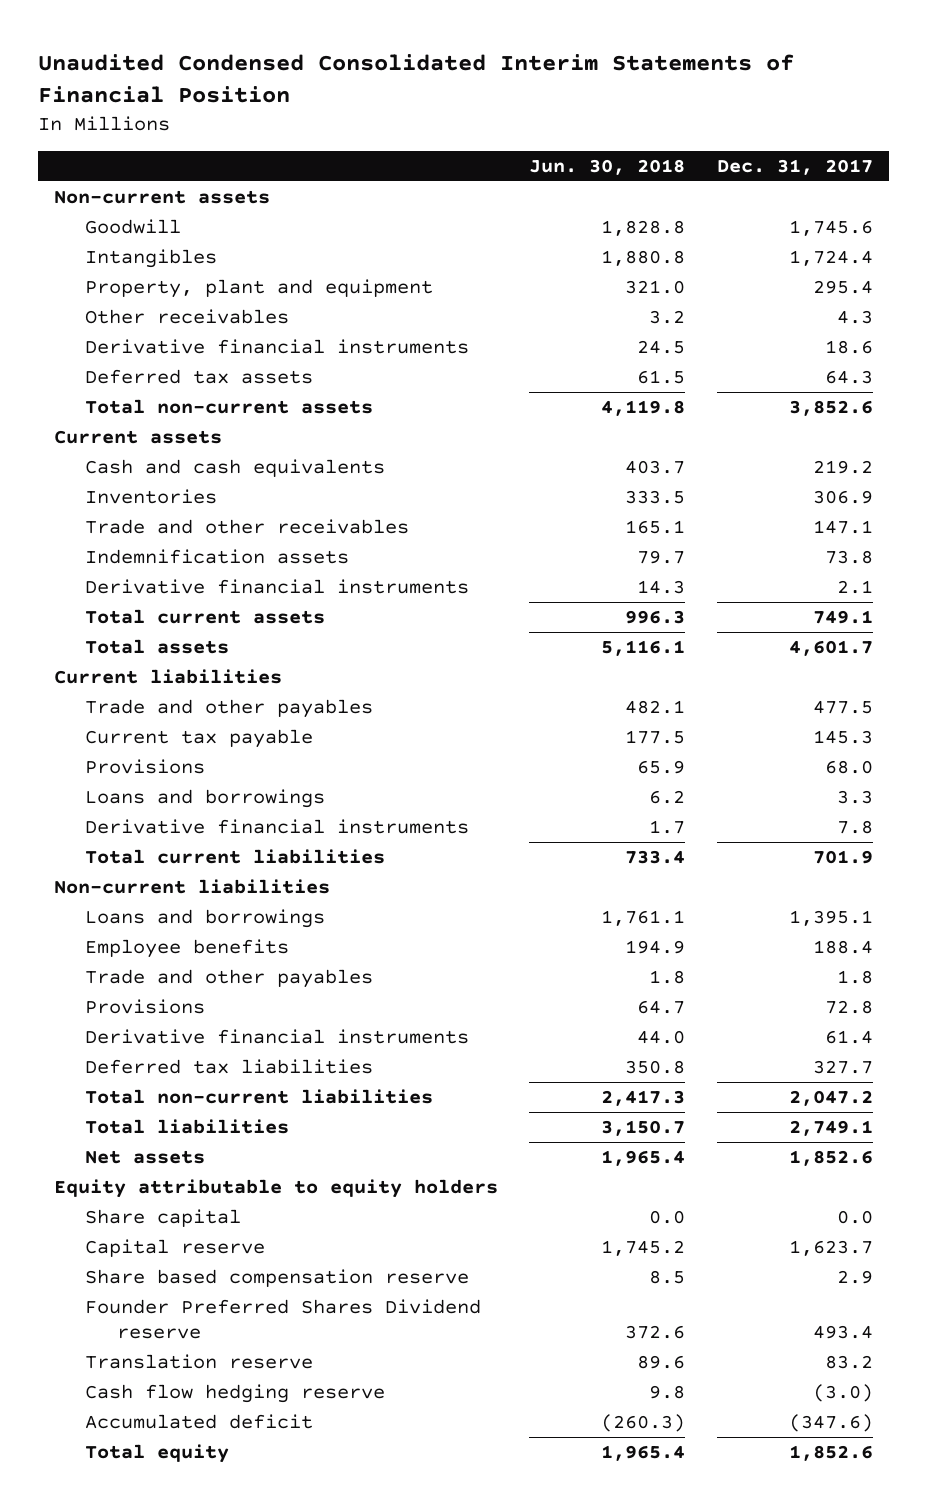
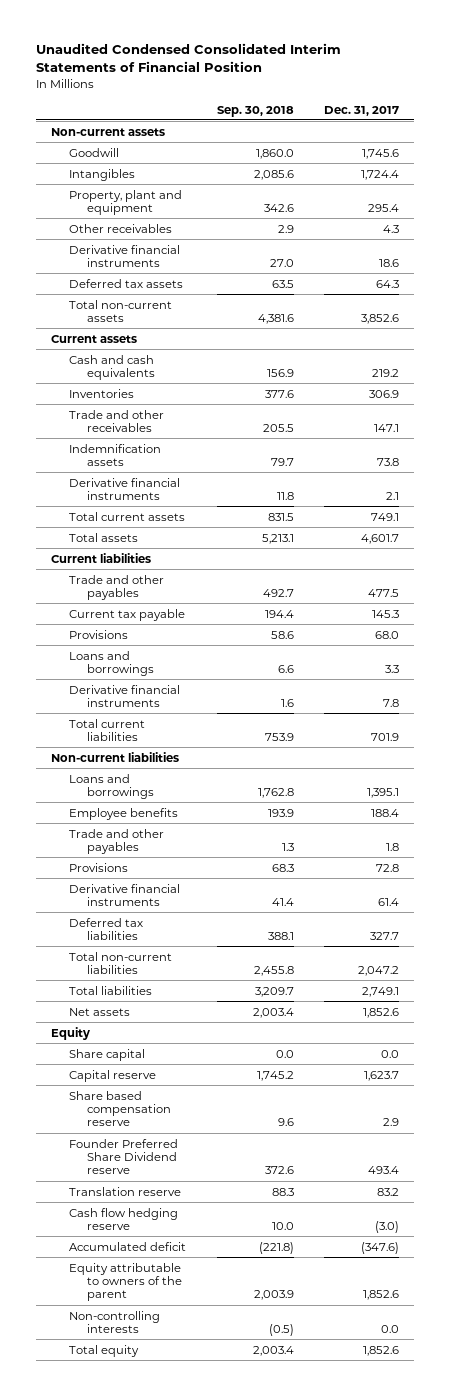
- | Jun. 30, 2018 | Dec. 31, 2017
+ | Sep. 30, 2018 | Dec. 31, 2017
- Equity attributable to equity holders
+ Equity
- Founder Preferred Shares Dividend reserve | 372.6 | 493.4
+ Founder Preferred Share Dividend reserve | 372.6 | 493.4
+ Equity attributable to owners of the parent | 2,003.9 | 1,852.6
+ Non-controlling interests | (0.5) | 0.0

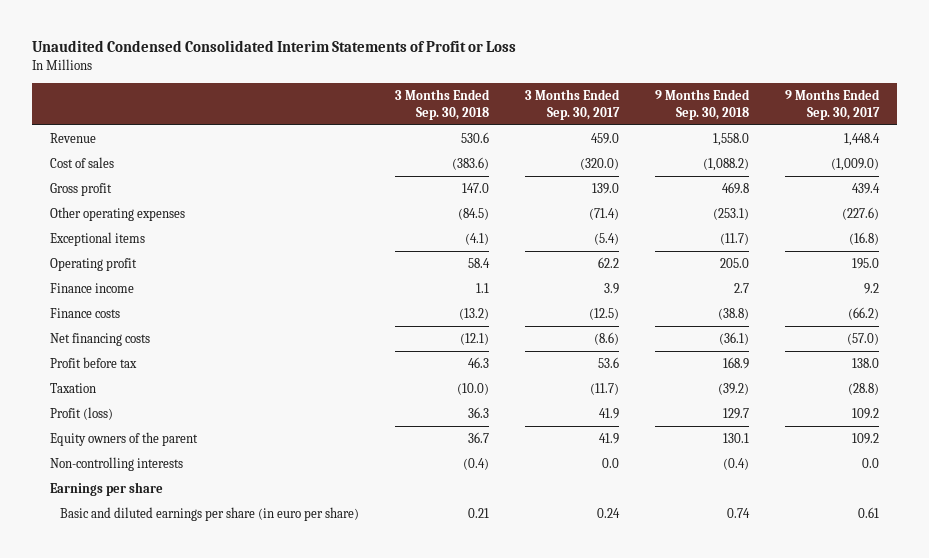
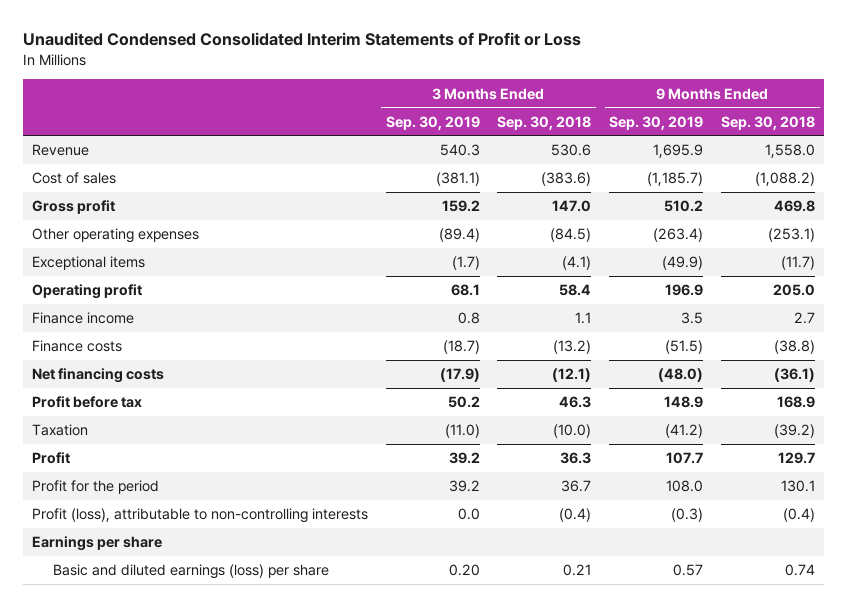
- | 3 Months Ended Sep. 30, 2018 | 3 Months Ended Sep. 30, 2017 | 9 Months Ended Sep. 30, 2018 | 9 Months Ended Sep. 30, 2017
+ | 3 Months Ended Sep. 30, 2019 | 3 Months Ended Sep. 30, 2018 | 9 Months Ended Sep. 30, 2019 | 9 Months Ended Sep. 30, 2018
- Profit (loss) | 36.3 | 41.9 | 129.7 | 109.2
- Equity owners of the parent | 36.7 | 41.9 | 130.1 | 109.2
- Non-controlling interests | (0.4) | 0.0 | (0.4) | 0.0
+ Profit | 39.2 | 36.3 | 107.7 | 129.7
+ Profit for the period | 39.2 | 36.7 | 108.0 | 130.1
+ Profit (loss), attributable to non-controlling interests | 0.0 | (0.4) | (0.3) | (0.4)
- Basic and diluted earnings per share (in euro per share) | 0.21 | 0.24 | 0.74 | 0.61
+ Basic and diluted earnings (loss) per share | 0.20 | 0.21 | 0.57 | 0.74

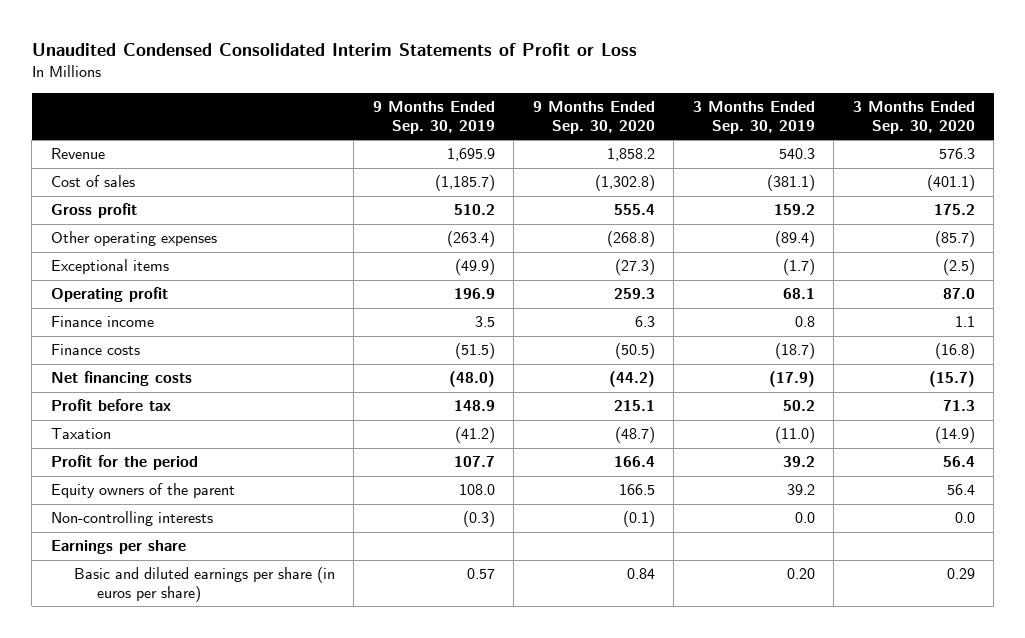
- | 3 Months Ended Sep. 30, 2019 | 3 Months Ended Sep. 30, 2018 | 9 Months Ended Sep. 30, 2019 | 9 Months Ended Sep. 30, 2018
+ | 9 Months Ended Sep. 30, 2019 | 9 Months Ended Sep. 30, 2020 | 3 Months Ended Sep. 30, 2019 | 3 Months Ended Sep. 30, 2020
- Profit | 39.2 | 36.3 | 107.7 | 129.7
- Profit for the period | 39.2 | 36.7 | 108.0 | 130.1
- Profit (loss), attributable to non-controlling interests | 0.0 | (0.4) | (0.3) | (0.4)
+ Profit for the period | 107.7 | 166.4 | 39.2 | 56.4
+ Equity owners of the parent | 108.0 | 166.5 | 39.2 | 56.4
+ Non-controlling interests | (0.3) | (0.1) | 0.0 | 0.0
- Basic and diluted earnings (loss) per share | 0.20 | 0.21 | 0.57 | 0.74
+ Basic and diluted earnings per share (in euros per share) | 0.57 | 0.84 | 0.20 | 0.29

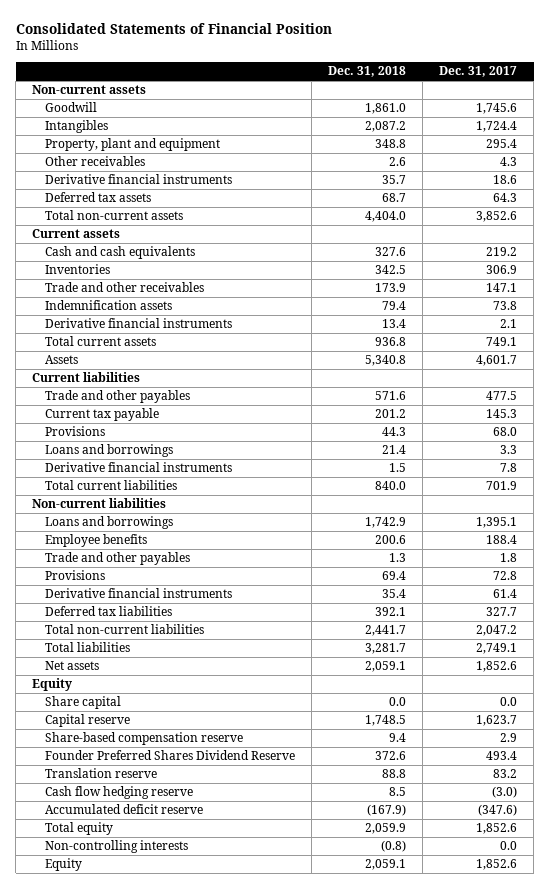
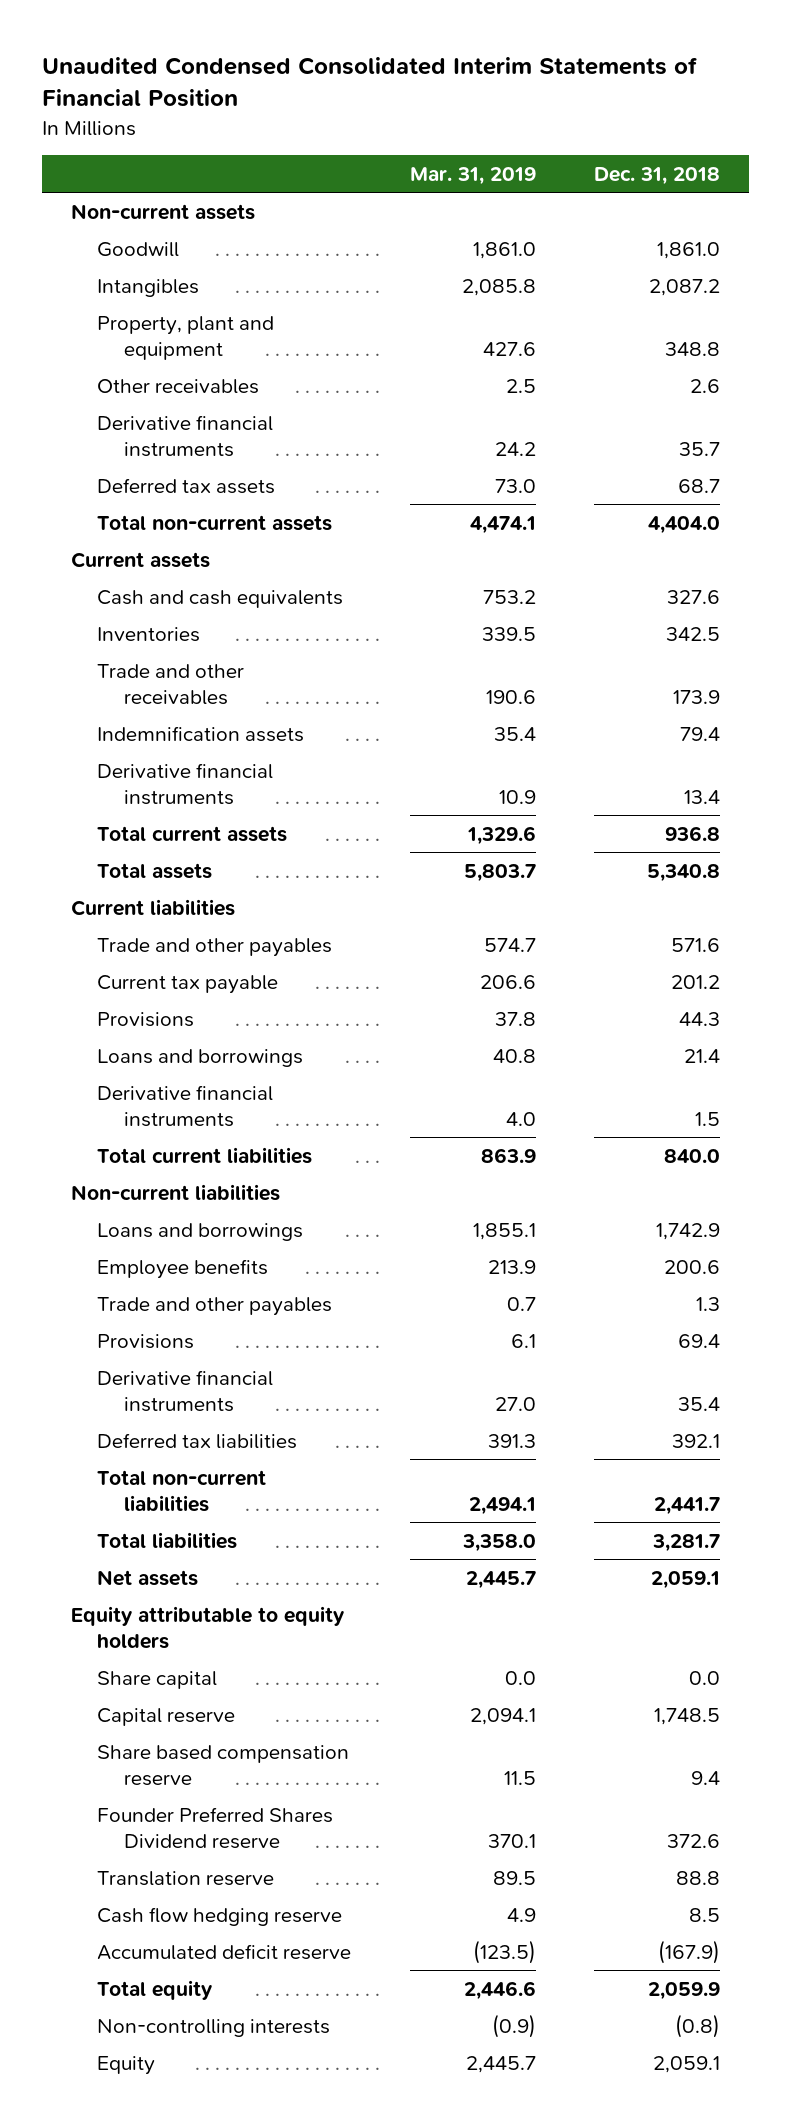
- Consolidated Statements of Financial Position
+ Unaudited Condensed Consolidated Interim Statements of Financial Position
- | Dec. 31, 2018 | Dec. 31, 2017
+ | Mar. 31, 2019 | Dec. 31, 2018
- Assets | 5,340.8 | 4,601.7
+ Total assets | 5,803.7 | 5,340.8
- Equity
+ Equity attributable to equity holders
- Share-based compensation reserve | 9.4 | 2.9
- Founder Preferred Shares Dividend Reserve | 372.6 | 493.4
+ Share based compensation reserve | 11.5 | 9.4
+ Founder Preferred Shares Dividend reserve | 370.1 | 372.6

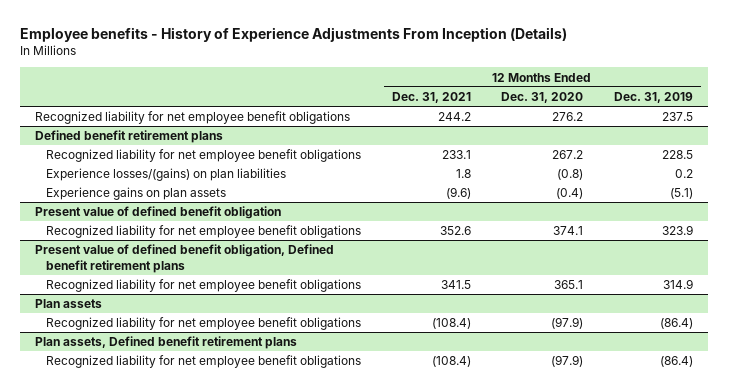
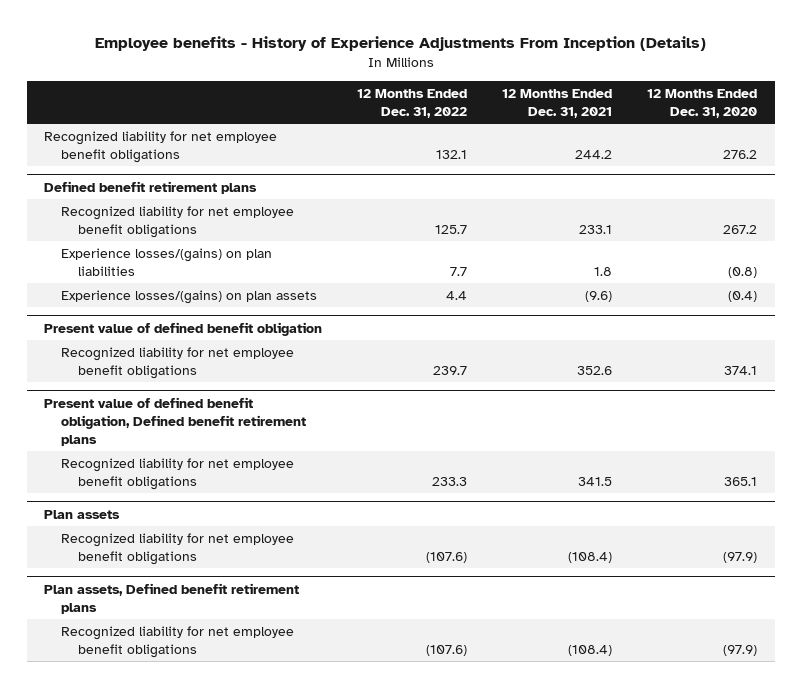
- | 12 Months Ended Dec. 31, 2021 | 12 Months Ended Dec. 31, 2020 | 12 Months Ended Dec. 31, 2019
+ | 12 Months Ended Dec. 31, 2022 | 12 Months Ended Dec. 31, 2021 | 12 Months Ended Dec. 31, 2020
@ Defined benefit retirement plans
- Experience gains on plan assets | (9.6) | (0.4) | (5.1)
+ Experience losses/(gains) on plan assets | 4.4 | (9.6) | (0.4)

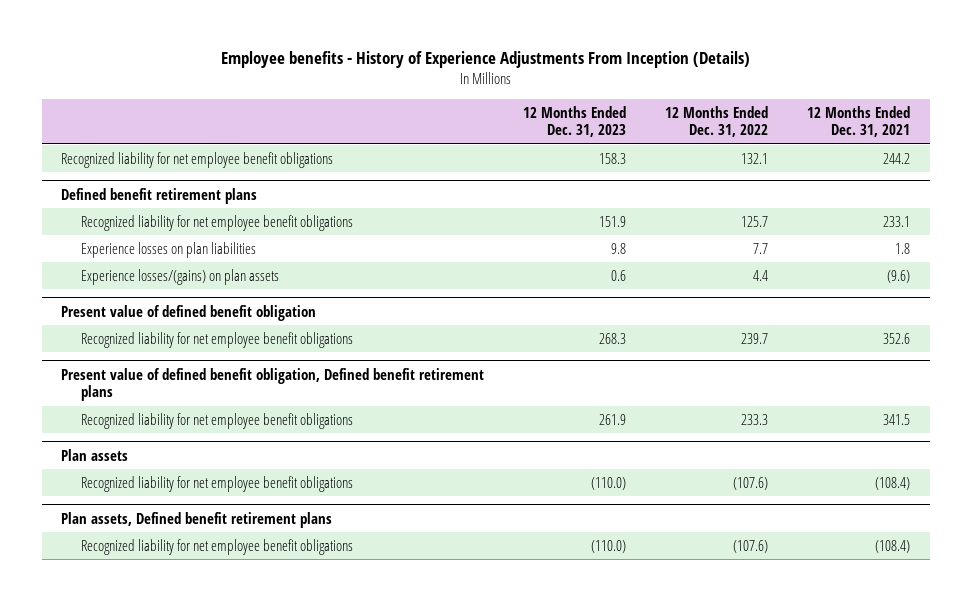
- | 12 Months Ended Dec. 31, 2022 | 12 Months Ended Dec. 31, 2021 | 12 Months Ended Dec. 31, 2020
+ | 12 Months Ended Dec. 31, 2023 | 12 Months Ended Dec. 31, 2022 | 12 Months Ended Dec. 31, 2021
@ Defined benefit retirement plans
- Experience losses/(gains) on plan liabilities | 7.7 | 1.8 | (0.8)
+ Experience losses on plan liabilities | 9.8 | 7.7 | 1.8

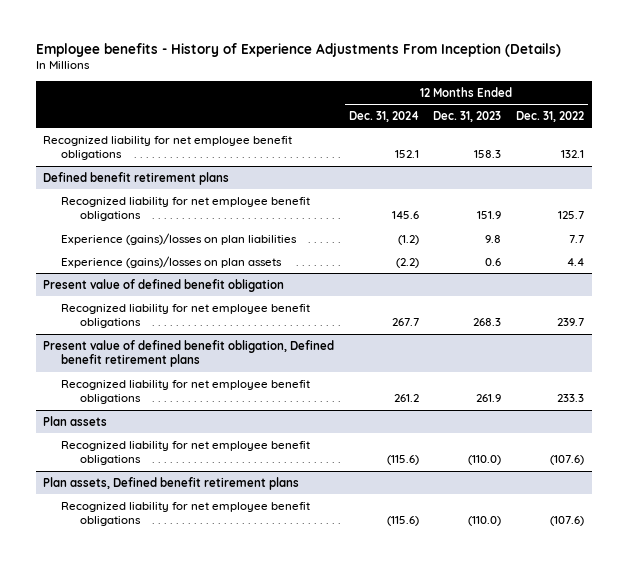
- | 12 Months Ended Dec. 31, 2023 | 12 Months Ended Dec. 31, 2022 | 12 Months Ended Dec. 31, 2021
+ | 12 Months Ended Dec. 31, 2024 | 12 Months Ended Dec. 31, 2023 | 12 Months Ended Dec. 31, 2022
@ Defined benefit retirement plans
- Experience losses on plan liabilities | 9.8 | 7.7 | 1.8
- Experience losses/(gains) on plan assets | 0.6 | 4.4 | (9.6)
+ Experience (gains)/losses on plan liabilities | (1.2) | 9.8 | 7.7
+ Experience (gains)/losses on plan assets | (2.2) | 0.6 | 4.4

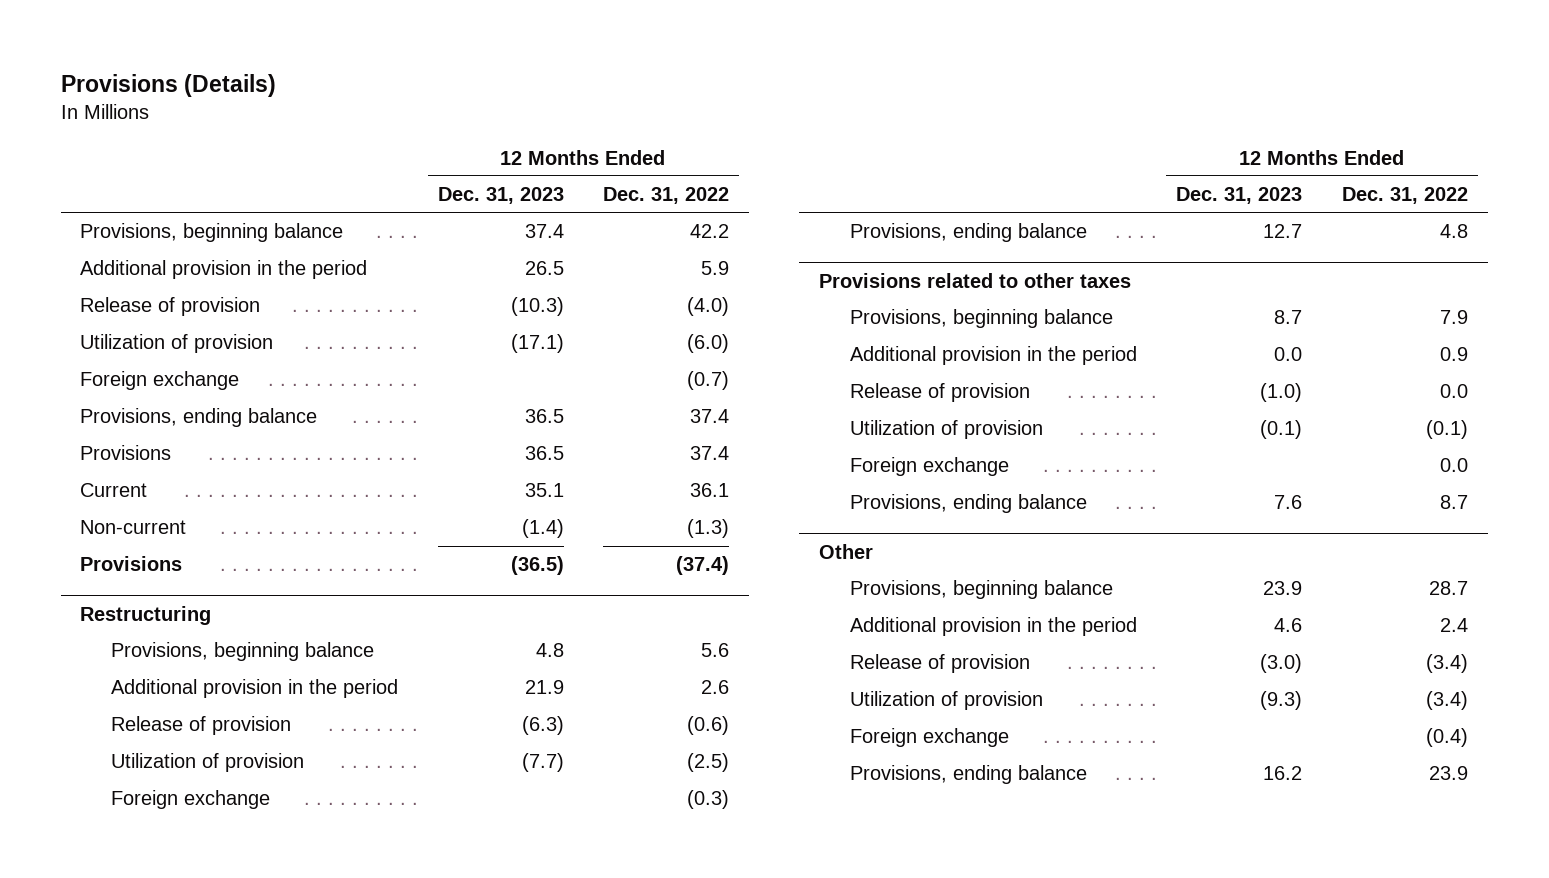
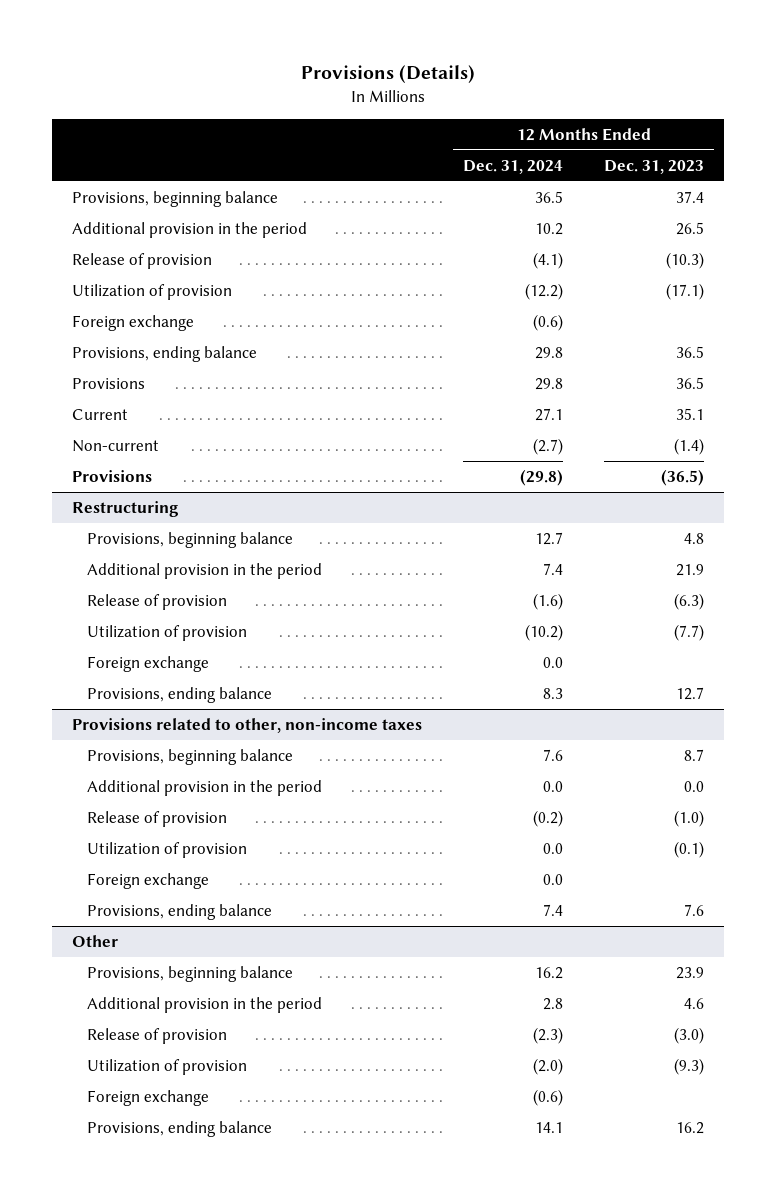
- | 12 Months Ended Dec. 31, 2023 | 12 Months Ended Dec. 31, 2022
+ | 12 Months Ended Dec. 31, 2024 | 12 Months Ended Dec. 31, 2023
- Provisions related to other taxes
+ Provisions related to other, non-income taxes

